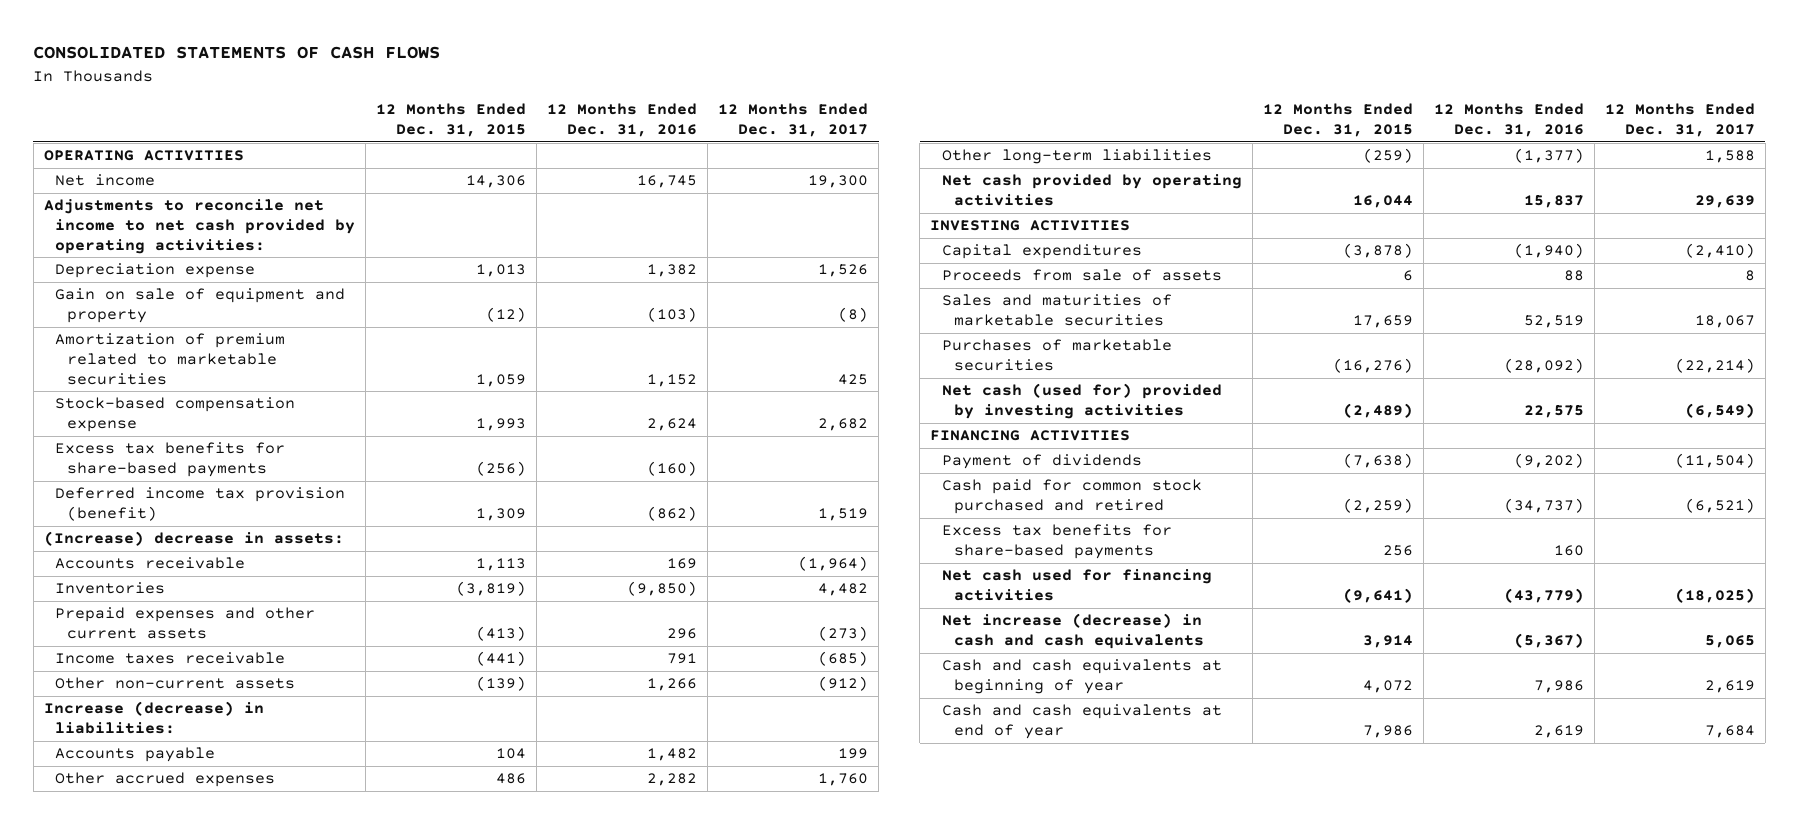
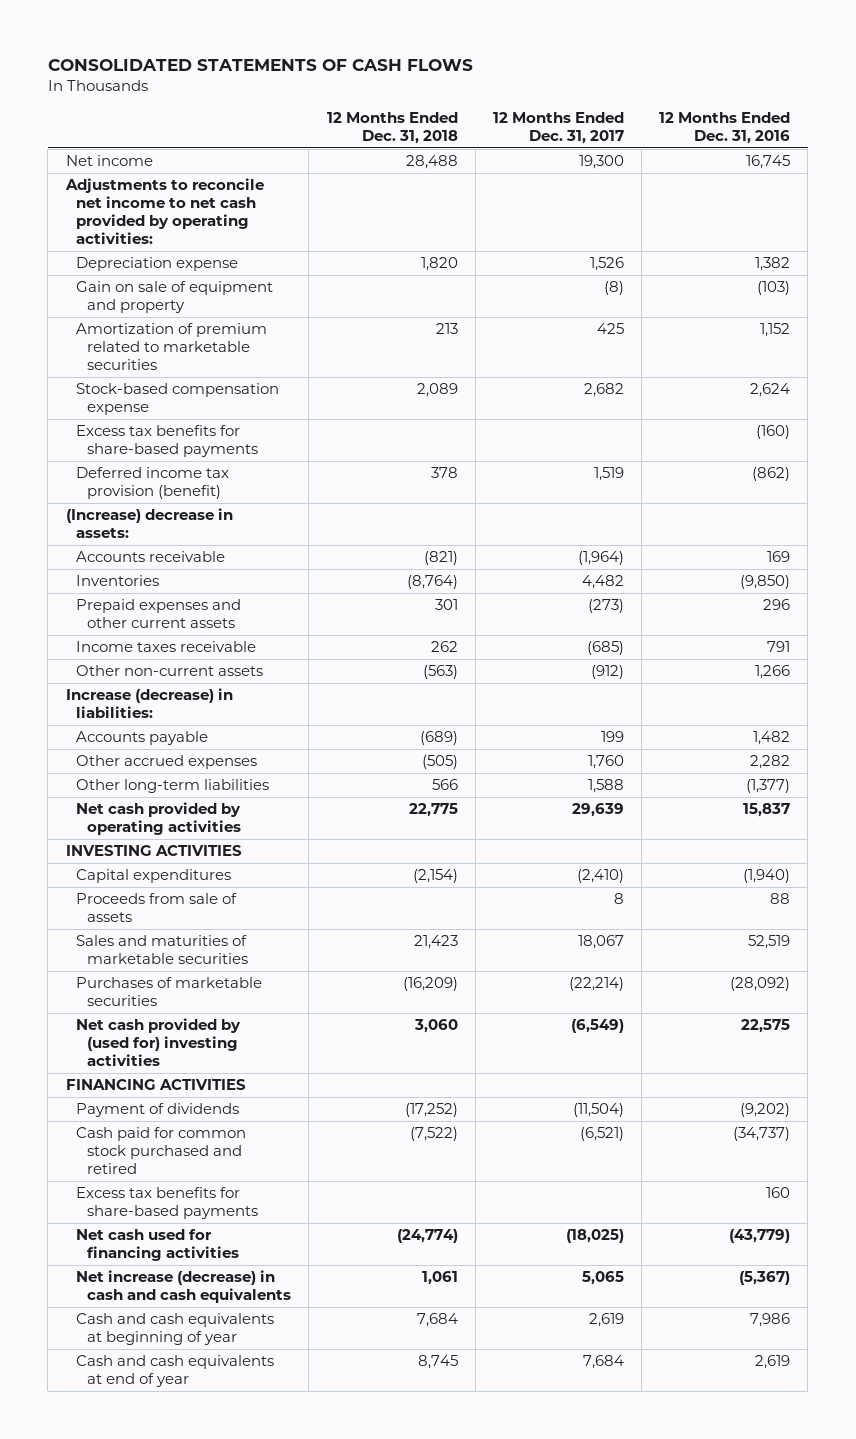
- | 12 Months Ended Dec. 31, 2015 | 12 Months Ended Dec. 31, 2016 | 12 Months Ended Dec. 31, 2017
+ | 12 Months Ended Dec. 31, 2018 | 12 Months Ended Dec. 31, 2017 | 12 Months Ended Dec. 31, 2016
- OPERATING ACTIVITIES
- Net cash (used for) provided by investing activities | (2,489) | 22,575 | (6,549)
+ Net cash provided by (used for) investing activities | 3,060 | (6,549) | 22,575

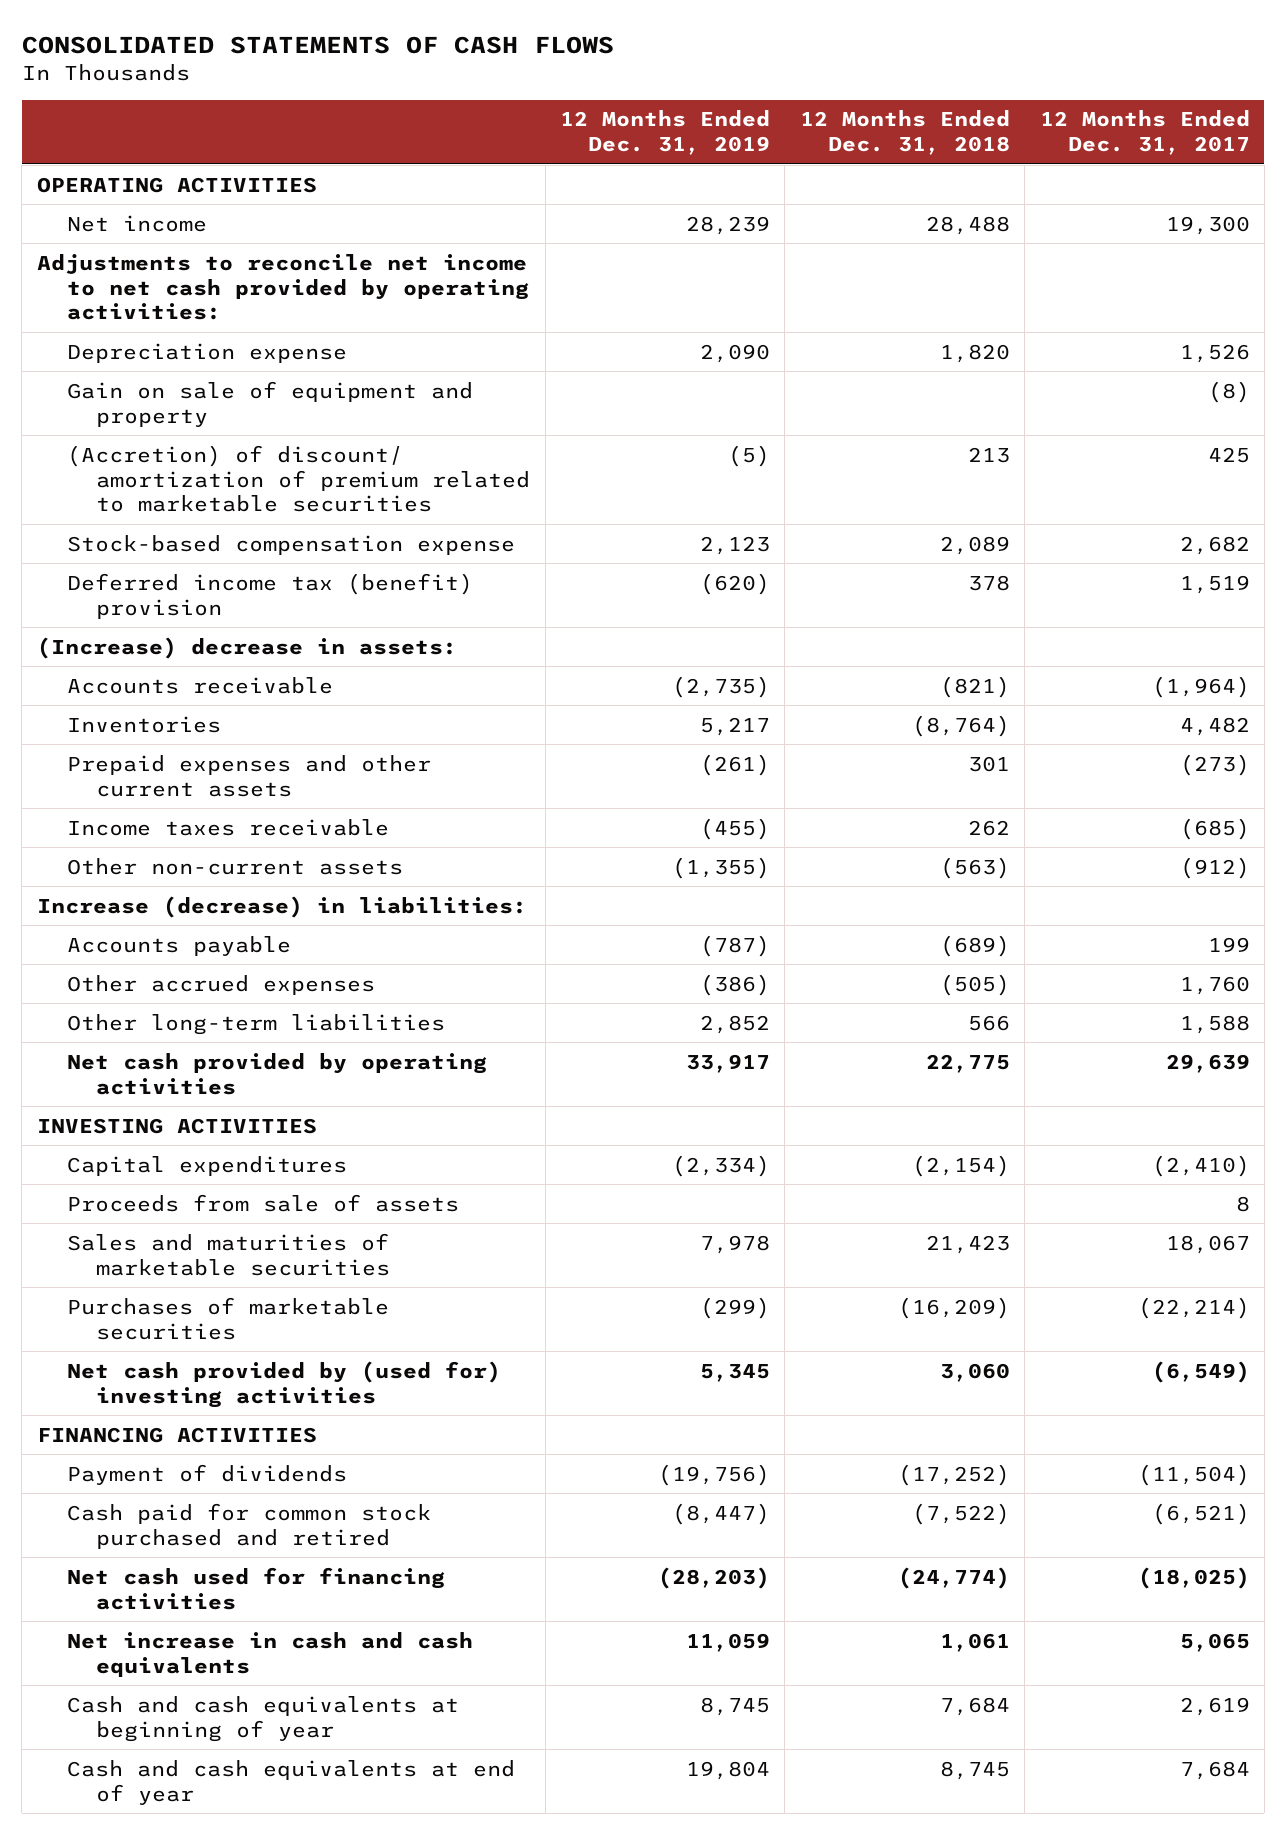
- | 12 Months Ended Dec. 31, 2018 | 12 Months Ended Dec. 31, 2017 | 12 Months Ended Dec. 31, 2016
+ | 12 Months Ended Dec. 31, 2019 | 12 Months Ended Dec. 31, 2018 | 12 Months Ended Dec. 31, 2017
+ OPERATING ACTIVITIES
- Amortization of premium related to marketable securities | 213 | 425 | 1,152
+ (Accretion) of discount/ amortization of premium related to marketable securities | (5) | 213 | 425
- Excess tax benefits for share-based payments | | | (160)
- Deferred income tax provision (benefit) | 378 | 1,519 | (862)
+ Deferred income tax (benefit) provision | (620) | 378 | 1,519
- Excess tax benefits for share-based payments | | | 160
- Net increase (decrease) in cash and cash equivalents | 1,061 | 5,065 | (5,367)
+ Net increase in cash and cash equivalents | 11,059 | 1,061 | 5,065

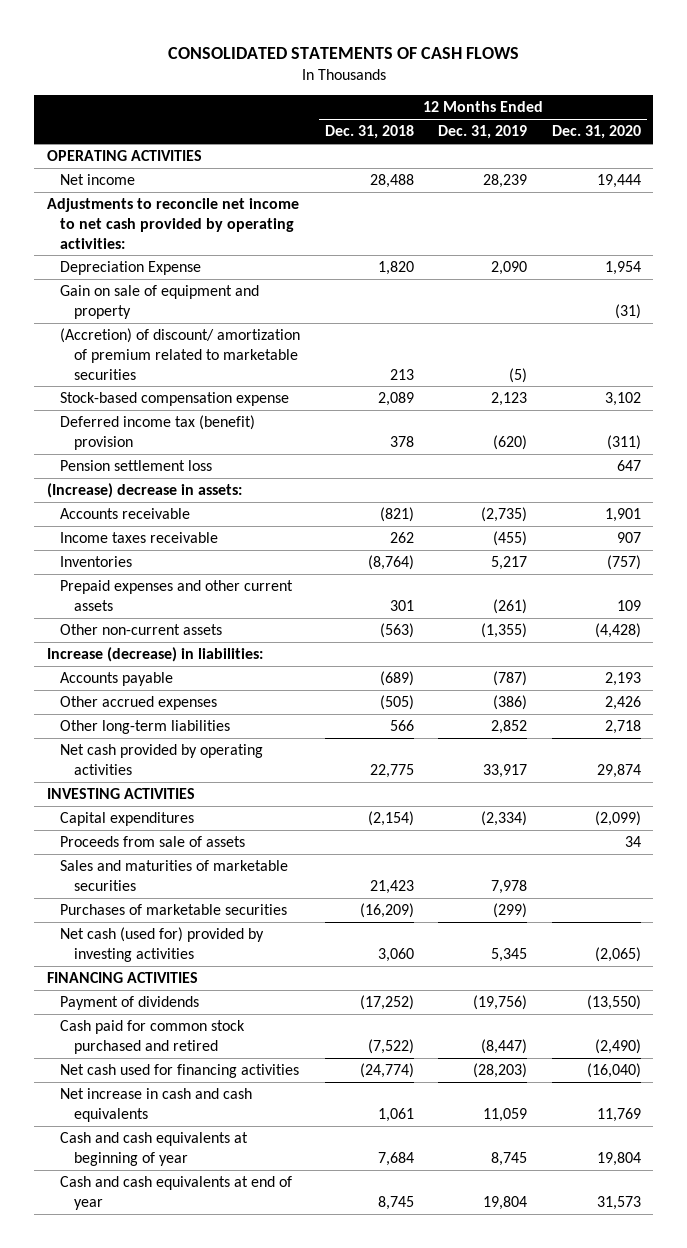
- | 12 Months Ended Dec. 31, 2019 | 12 Months Ended Dec. 31, 2018 | 12 Months Ended Dec. 31, 2017
+ | 12 Months Ended Dec. 31, 2018 | 12 Months Ended Dec. 31, 2019 | 12 Months Ended Dec. 31, 2020
- Depreciation expense | 2,090 | 1,820 | 1,526
+ Depreciation Expense | 1,820 | 2,090 | 1,954
+ Pension settlement loss | | | 647
moved up: Income taxes receivable | 262 | (455) | 907
- Net cash provided by (used for) investing activities | 5,345 | 3,060 | (6,549)
+ Net cash (used for) provided by investing activities | 3,060 | 5,345 | (2,065)

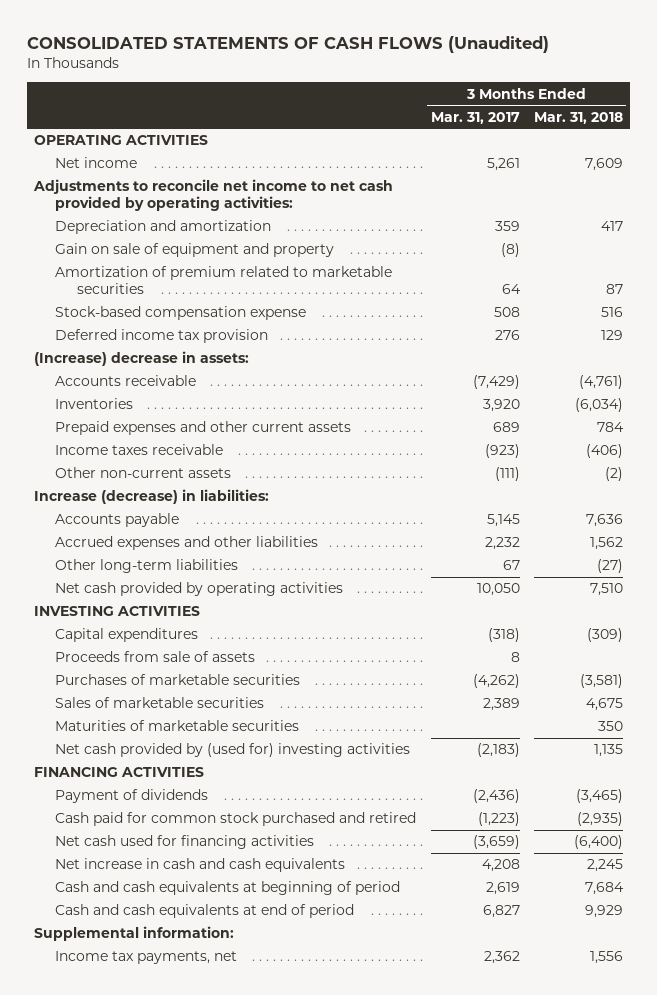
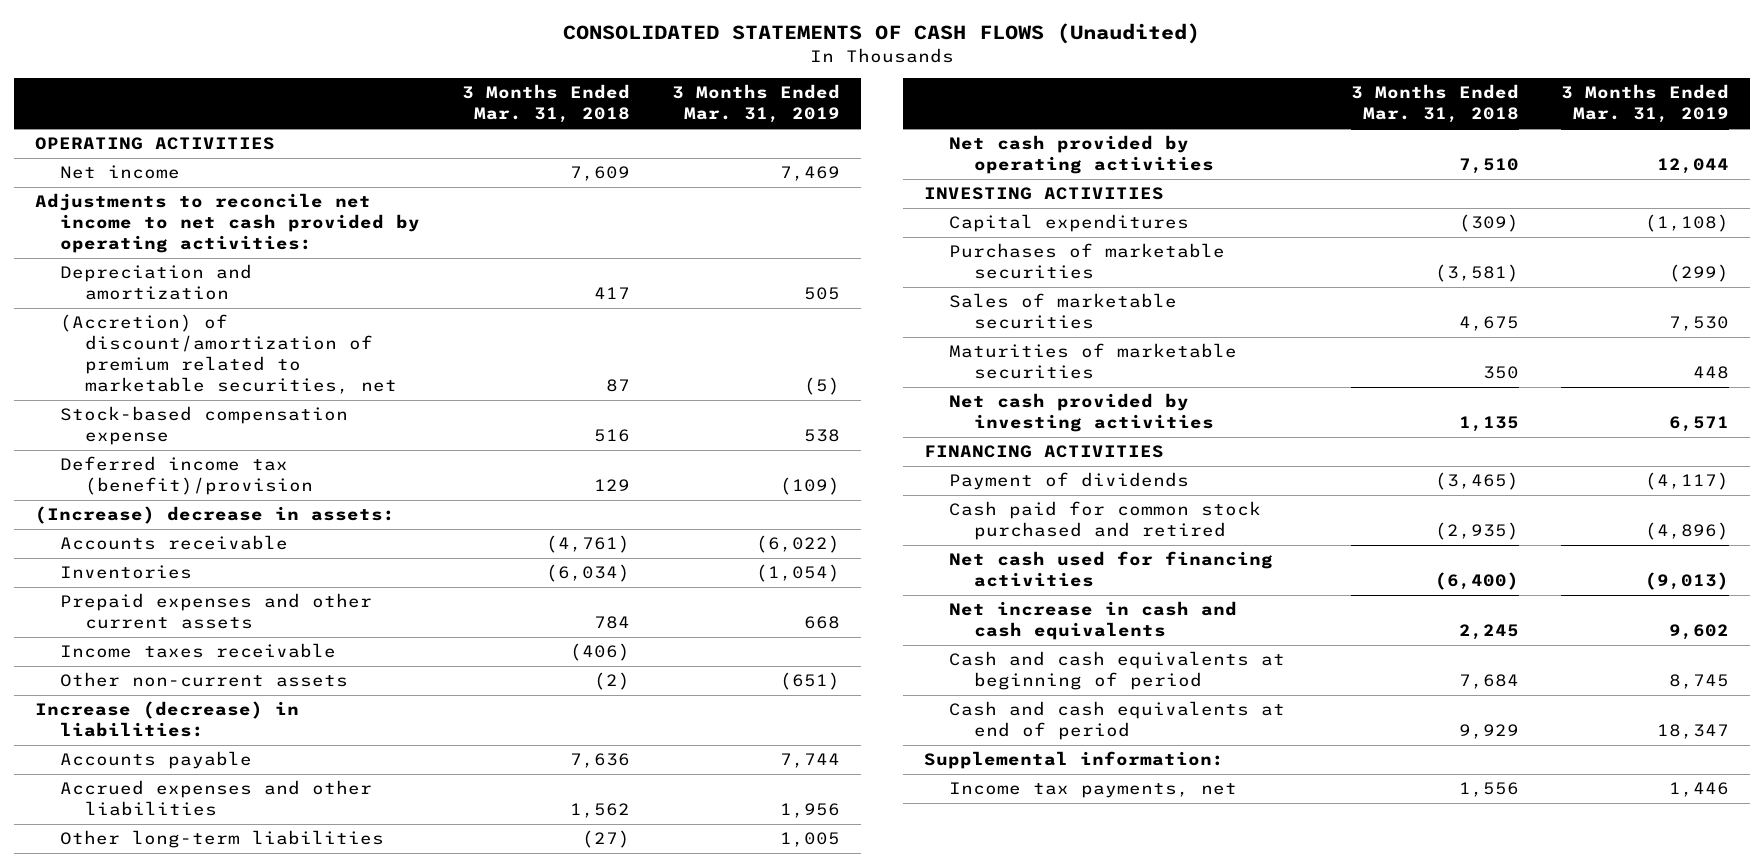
- | 3 Months Ended Mar. 31, 2017 | 3 Months Ended Mar. 31, 2018
+ | 3 Months Ended Mar. 31, 2018 | 3 Months Ended Mar. 31, 2019
- Gain on sale of equipment and property | (8) |
- Amortization of premium related to marketable securities | 64 | 87
+ (Accretion) of discount/amortization of premium related to marketable securities, net | 87 | (5)
- Deferred income tax provision | 276 | 129
+ Deferred income tax (benefit)/provision | 129 | (109)
- Proceeds from sale of assets | 8 |
- Net cash provided by (used for) investing activities | (2,183) | 1,135
+ Net cash provided by investing activities | 1,135 | 6,571

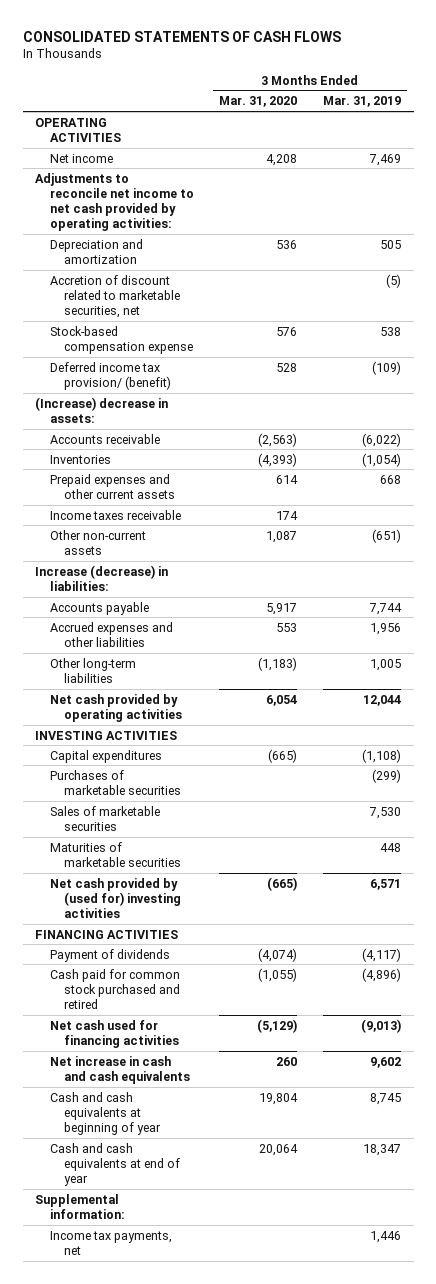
- CONSOLIDATED STATEMENTS OF CASH FLOWS (Unaudited)
+ CONSOLIDATED STATEMENTS OF CASH FLOWS
- | 3 Months Ended Mar. 31, 2018 | 3 Months Ended Mar. 31, 2019
+ | 3 Months Ended Mar. 31, 2020 | 3 Months Ended Mar. 31, 2019
- (Accretion) of discount/amortization of premium related to marketable securities, net | 87 | (5)
+ Accretion of discount related to marketable securities, net | | (5)
- Deferred income tax (benefit)/provision | 129 | (109)
+ Deferred income tax provision/ (benefit) | 528 | (109)
- Net cash provided by investing activities | 1,135 | 6,571
+ Net cash provided by (used for) investing activities | (665) | 6,571
- Cash and cash equivalents at beginning of period | 7,684 | 8,745
- Cash and cash equivalents at end of period | 9,929 | 18,347
+ Cash and cash equivalents at beginning of year | 19,804 | 8,745
+ Cash and cash equivalents at end of year | 20,064 | 18,347

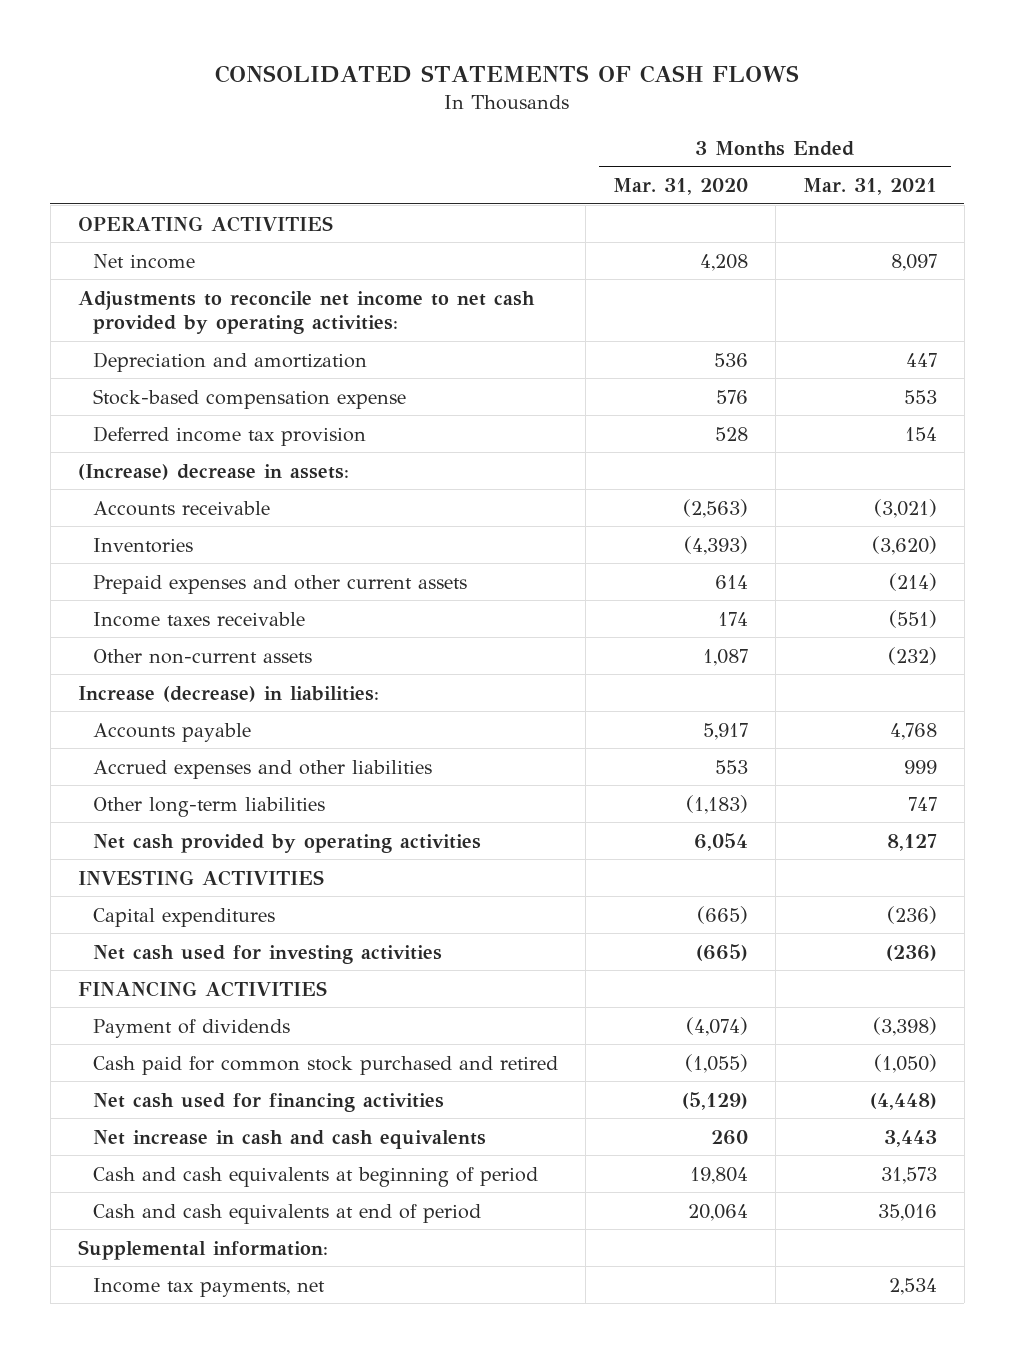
- | 3 Months Ended Mar. 31, 2020 | 3 Months Ended Mar. 31, 2019
+ | 3 Months Ended Mar. 31, 2020 | 3 Months Ended Mar. 31, 2021
- Accretion of discount related to marketable securities, net | | (5)
- Deferred income tax provision/ (benefit) | 528 | (109)
+ Deferred income tax provision | 528 | 154
- Purchases of marketable securities | | (299)
- Sales of marketable securities | | 7,530
- Maturities of marketable securities | | 448
- Net cash provided by (used for) investing activities | (665) | 6,571
+ Net cash used for investing activities | (665) | (236)
- Cash and cash equivalents at beginning of year | 19,804 | 8,745
- Cash and cash equivalents at end of year | 20,064 | 18,347
+ Cash and cash equivalents at beginning of period | 19,804 | 31,573
+ Cash and cash equivalents at end of period | 20,064 | 35,016

